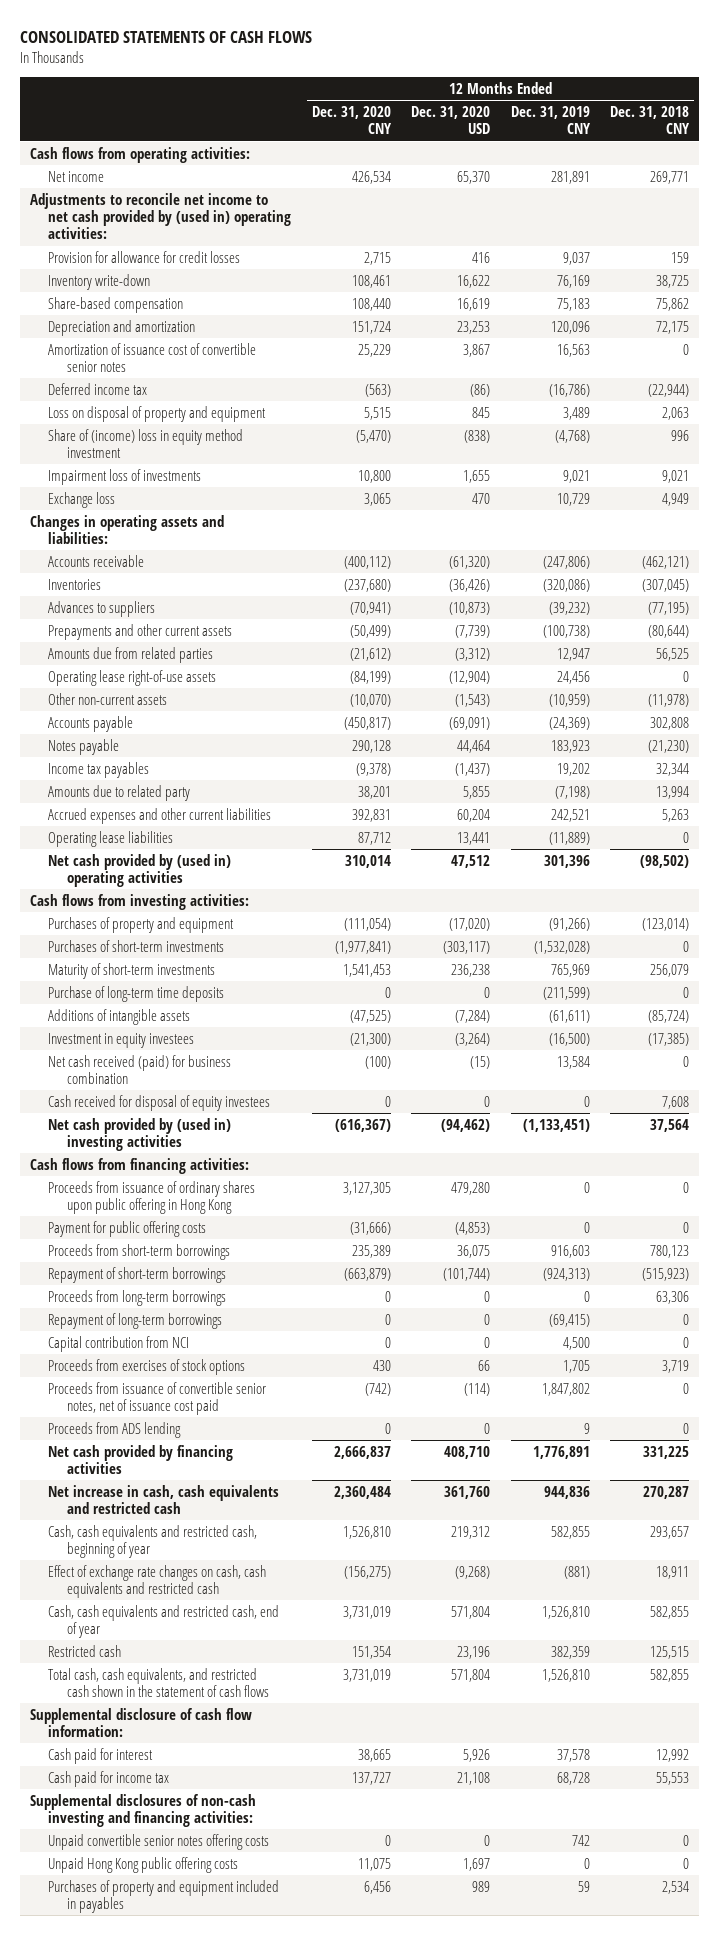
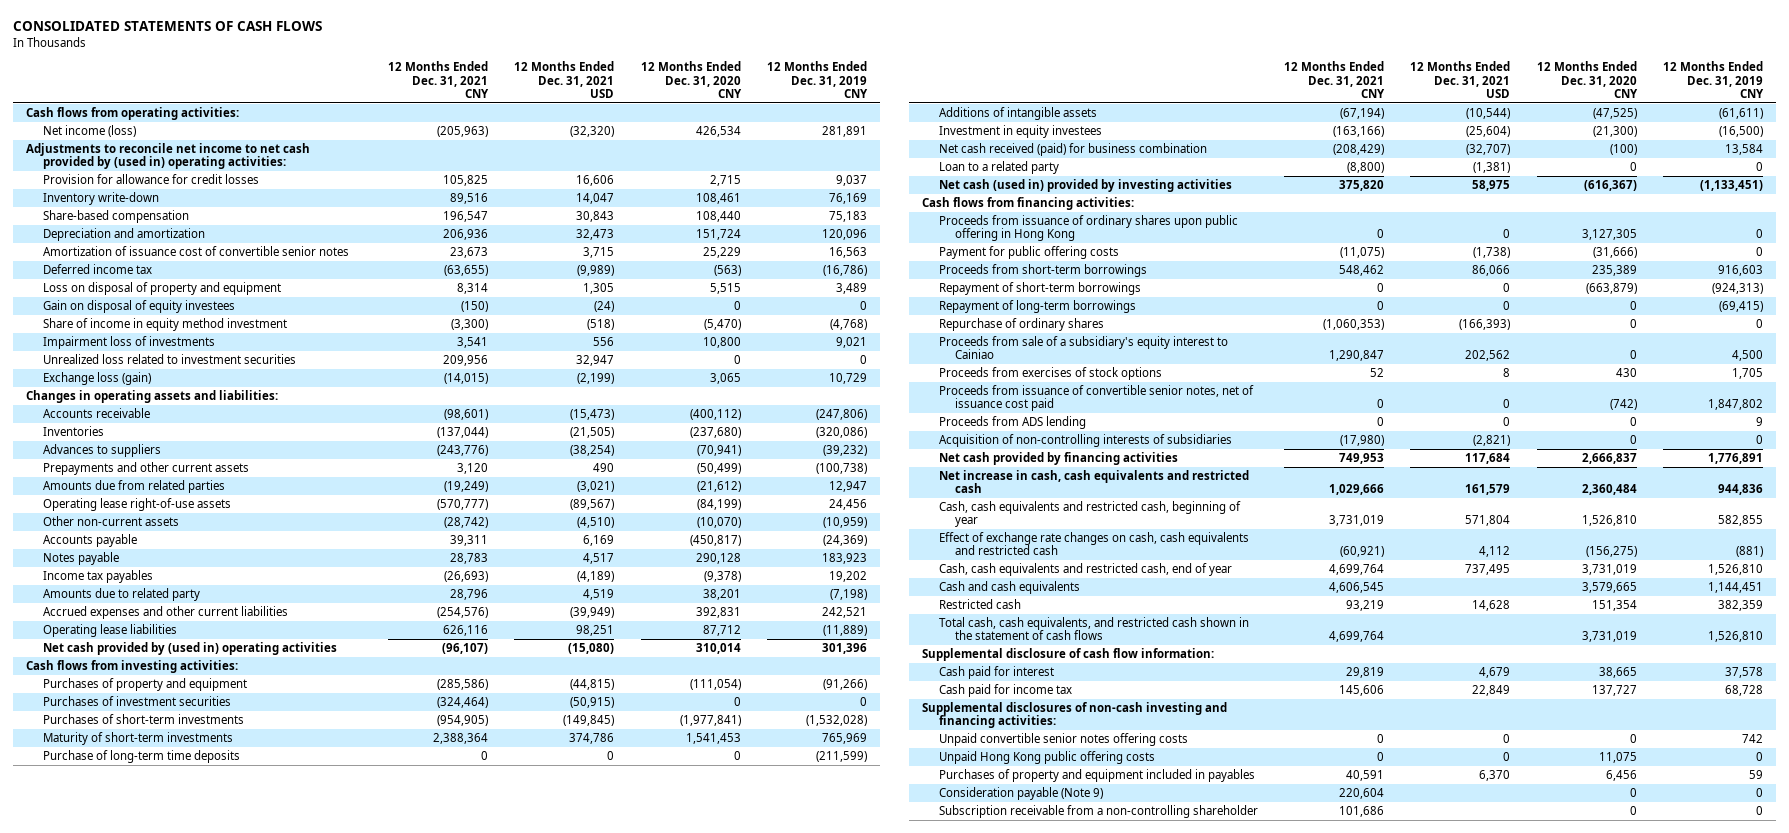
- | 12 Months Ended Dec. 31, 2020 CNY | 12 Months Ended Dec. 31, 2020 USD | 12 Months Ended Dec. 31, 2019 CNY | 12 Months Ended Dec. 31, 2018 CNY
+ | 12 Months Ended Dec. 31, 2021 CNY | 12 Months Ended Dec. 31, 2021 USD | 12 Months Ended Dec. 31, 2020 CNY | 12 Months Ended Dec. 31, 2019 CNY
- Net income | 426,534 | 65,370 | 281,891 | 269,771
+ Net income (loss) | (205,963) | (32,320) | 426,534 | 281,891
- Share of (income) loss in equity method investment | (5,470) | (838) | (4,768) | 996
+ Gain on disposal of equity investees | (150) | (24) | 0 | 0
+ Share of income in equity method investment | (3,300) | (518) | (5,470) | (4,768)
- Exchange loss | 3,065 | 470 | 10,729 | 4,949
+ Unrealized loss related to investment securities | 209,956 | 32,947 | 0 | 0
+ Exchange loss (gain) | (14,015) | (2,199) | 3,065 | 10,729
+ Purchases of investment securities | (324,464) | (50,915) | 0 | 0
- Cash received for disposal of equity investees | 0 | 0 | 0 | 7,608
- Net cash provided by (used in) investing activities | (616,367) | (94,462) | (1,133,451) | 37,564
+ Loan to a related party | (8,800) | (1,381) | 0 | 0
+ Net cash (used in) provided by investing activities | 375,820 | 58,975 | (616,367) | (1,133,451)
- Proceeds from long-term borrowings | 0 | 0 | 0 | 63,306
- Capital contribution from NCI | 0 | 0 | 4,500 | 0
+ Repurchase of ordinary shares | (1,060,353) | (166,393) | 0 | 0
+ Proceeds from sale of a subsidiary's equity interest to Cainiao | 1,290,847 | 202,562 | 0 | 4,500
+ Acquisition of non-controlling interests of subsidiaries | (17,980) | (2,821) | 0 | 0
+ Cash and cash equivalents | 4,606,545 | | 3,579,665 | 1,144,451
+ Consideration payable (Note 9) | 220,604 | | 0 | 0
+ Subscription receivable from a non-controlling shareholder | 101,686 | | 0 | 0

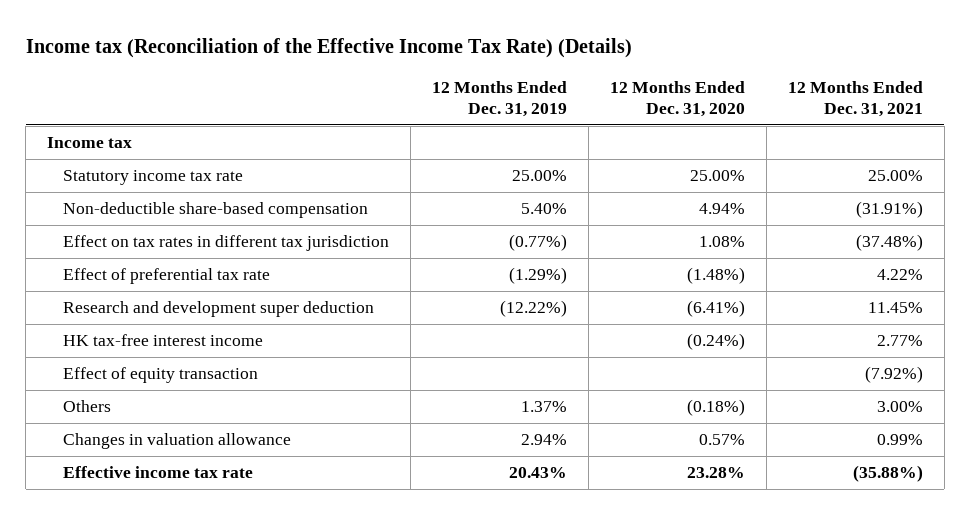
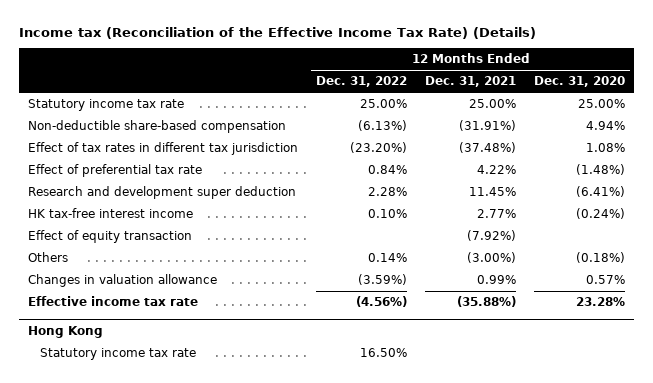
- | 12 Months Ended Dec. 31, 2019 | 12 Months Ended Dec. 31, 2020 | 12 Months Ended Dec. 31, 2021
+ | 12 Months Ended Dec. 31, 2022 | 12 Months Ended Dec. 31, 2021 | 12 Months Ended Dec. 31, 2020
- Income tax
- Effect on tax rates in different tax jurisdiction | (0.77%) | 1.08% | (37.48%)
+ Effect of tax rates in different tax jurisdiction | (23.20%) | (37.48%) | 1.08%
- Others | 1.37% | (0.18%) | 3.00%
+ Others | 0.14% | (3.00%) | (0.18%)
+ Hong Kong
+ Statutory income tax rate | 16.50% | |

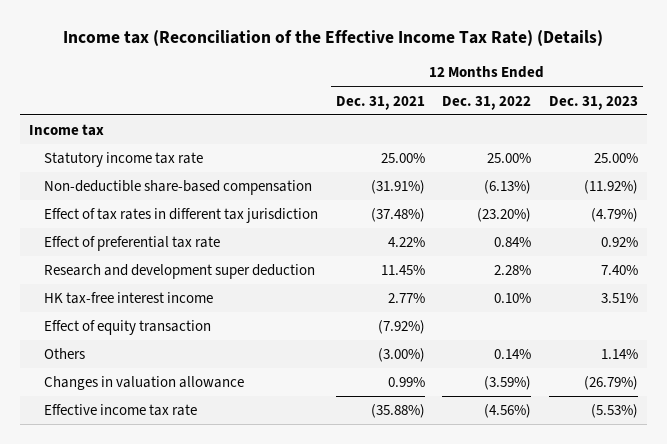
- | 12 Months Ended Dec. 31, 2022 | 12 Months Ended Dec. 31, 2021 | 12 Months Ended Dec. 31, 2020
+ | 12 Months Ended Dec. 31, 2021 | 12 Months Ended Dec. 31, 2022 | 12 Months Ended Dec. 31, 2023
+ Income tax
- Hong Kong
- Statutory income tax rate | 16.50% | |

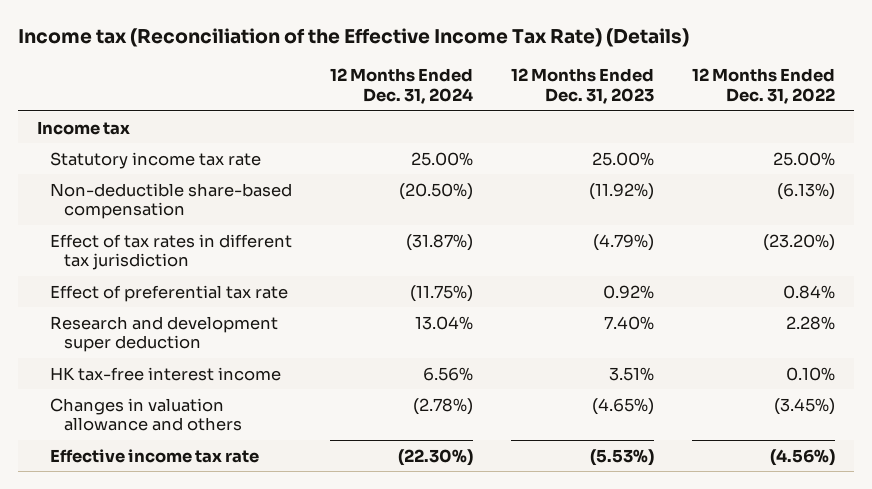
- | 12 Months Ended Dec. 31, 2021 | 12 Months Ended Dec. 31, 2022 | 12 Months Ended Dec. 31, 2023
+ | 12 Months Ended Dec. 31, 2024 | 12 Months Ended Dec. 31, 2023 | 12 Months Ended Dec. 31, 2022
- Effect of equity transaction | (7.92%) | |
- Others | (3.00%) | 0.14% | 1.14%
- Changes in valuation allowance | 0.99% | (3.59%) | (26.79%)
+ Changes in valuation allowance and others | (2.78%) | (4.65%) | (3.45%)

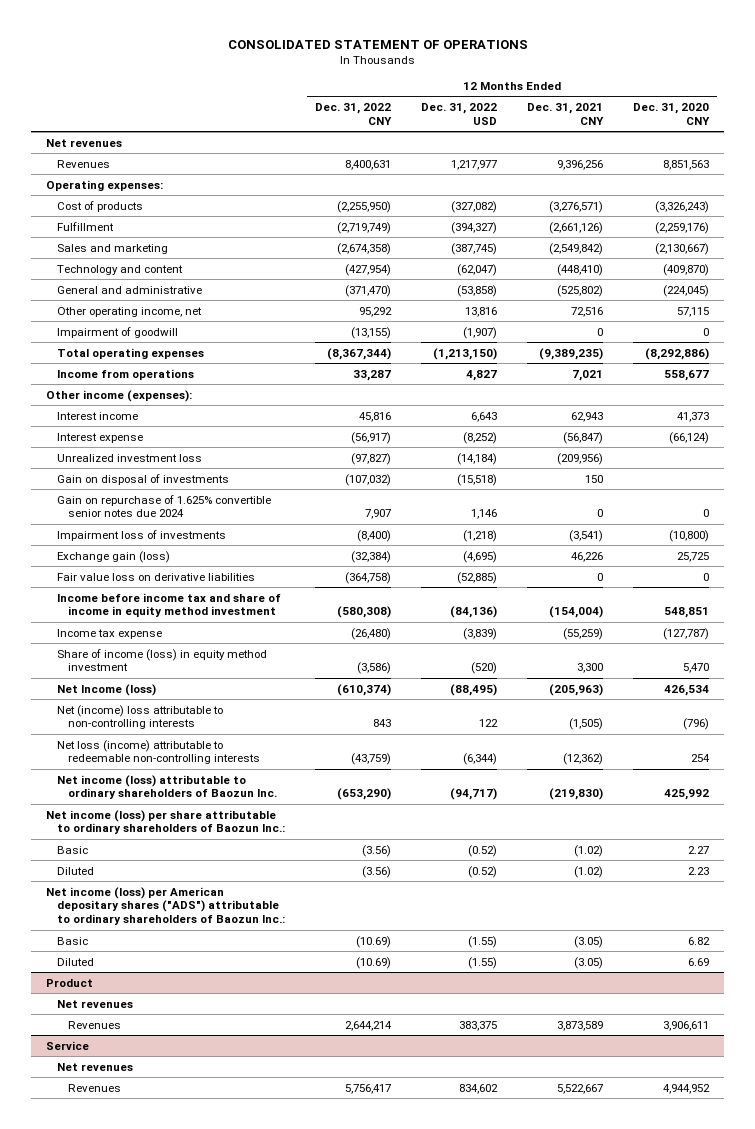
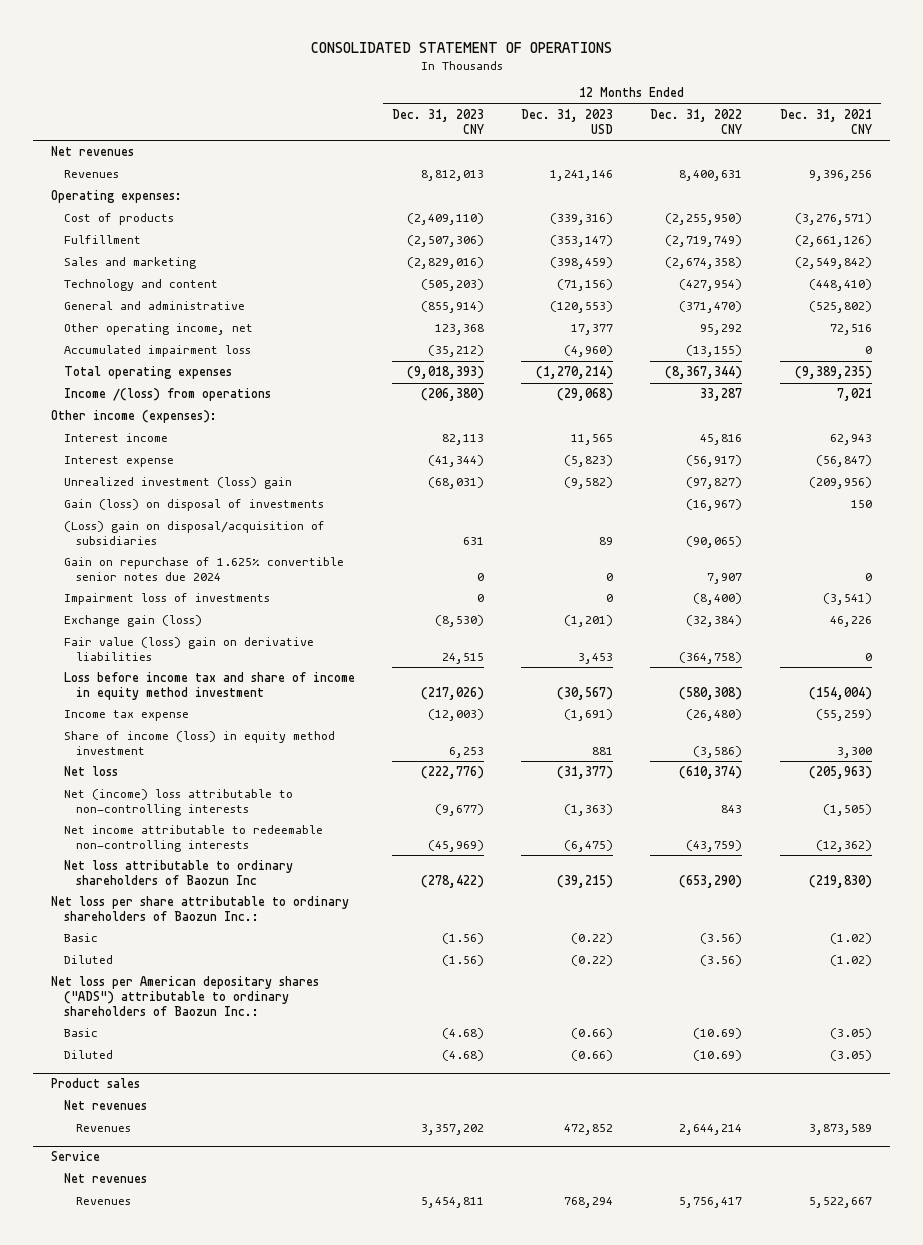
- | 12 Months Ended Dec. 31, 2022 CNY | 12 Months Ended Dec. 31, 2022 USD | 12 Months Ended Dec. 31, 2021 CNY | 12 Months Ended Dec. 31, 2020 CNY
+ | 12 Months Ended Dec. 31, 2023 CNY | 12 Months Ended Dec. 31, 2023 USD | 12 Months Ended Dec. 31, 2022 CNY | 12 Months Ended Dec. 31, 2021 CNY
- Impairment of goodwill | (13,155) | (1,907) | 0 | 0
+ Accumulated impairment loss | (35,212) | (4,960) | (13,155) | 0
- Income from operations | 33,287 | 4,827 | 7,021 | 558,677
+ Income /(loss) from operations | (206,380) | (29,068) | 33,287 | 7,021
- Unrealized investment loss | (97,827) | (14,184) | (209,956) |
- Gain on disposal of investments | (107,032) | (15,518) | 150 |
+ Unrealized investment (loss) gain | (68,031) | (9,582) | (97,827) | (209,956)
+ Gain (loss) on disposal of investments | | | (16,967) | 150
+ (Loss) gain on disposal/acquisition of subsidiaries | 631 | 89 | (90,065) |
- Fair value loss on derivative liabilities | (364,758) | (52,885) | 0 | 0
- Income before income tax and share of income in equity method investment | (580,308) | (84,136) | (154,004) | 548,851
+ Fair value (loss) gain on derivative liabilities | 24,515 | 3,453 | (364,758) | 0
+ Loss before income tax and share of income in equity method investment | (217,026) | (30,567) | (580,308) | (154,004)
- Net Income (loss) | (610,374) | (88,495) | (205,963) | 426,534
+ Net loss | (222,776) | (31,377) | (610,374) | (205,963)
- Net loss (income) attributable to redeemable non-controlling interests | (43,759) | (6,344) | (12,362) | 254
- Net income (loss) attributable to ordinary shareholders of Baozun Inc. | (653,290) | (94,717) | (219,830) | 425,992
- Net income (loss) per share attributable to ordinary shareholders of Baozun Inc.:
+ Net income attributable to redeemable non-controlling interests | (45,969) | (6,475) | (43,759) | (12,362)
+ Net loss attributable to ordinary shareholders of Baozun Inc | (278,422) | (39,215) | (653,290) | (219,830)
+ Net loss per share attributable to ordinary shareholders of Baozun Inc.:
- Net income (loss) per American depositary shares ("ADS") attributable to ordinary shareholders of Baozun Inc.:
+ Net loss per American depositary shares ("ADS") attributable to ordinary shareholders of Baozun Inc.:
- Product
+ Product sales

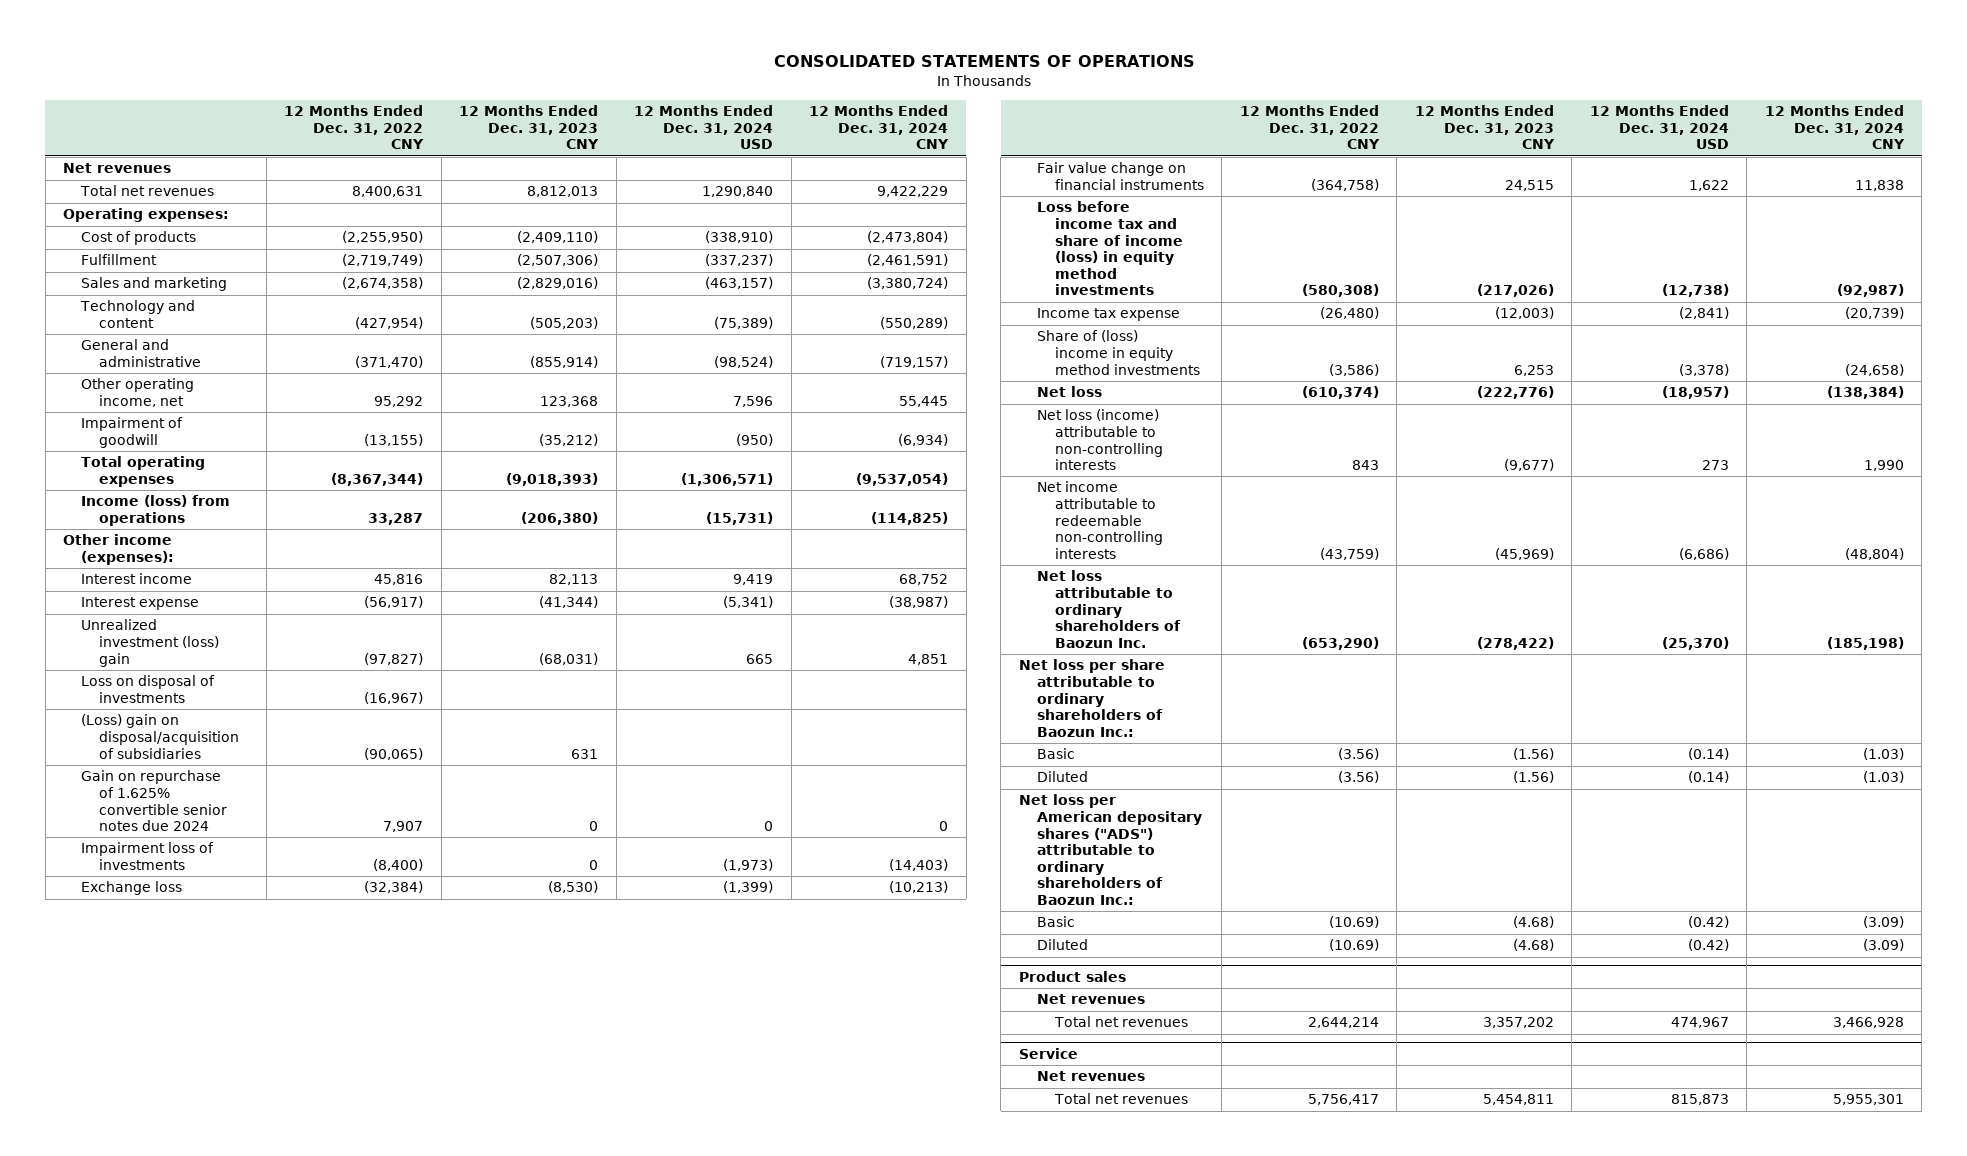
- CONSOLIDATED STATEMENT OF OPERATIONS
+ CONSOLIDATED STATEMENTS OF OPERATIONS
- | 12 Months Ended Dec. 31, 2023 CNY | 12 Months Ended Dec. 31, 2023 USD | 12 Months Ended Dec. 31, 2022 CNY | 12 Months Ended Dec. 31, 2021 CNY
+ | 12 Months Ended Dec. 31, 2022 CNY | 12 Months Ended Dec. 31, 2023 CNY | 12 Months Ended Dec. 31, 2024 USD | 12 Months Ended Dec. 31, 2024 CNY
- Revenues | 8,812,013 | 1,241,146 | 8,400,631 | 9,396,256
+ Total net revenues | 8,400,631 | 8,812,013 | 1,290,840 | 9,422,229
- Accumulated impairment loss | (35,212) | (4,960) | (13,155) | 0
+ Impairment of goodwill | (13,155) | (35,212) | (950) | (6,934)
- Income /(loss) from operations | (206,380) | (29,068) | 33,287 | 7,021
+ Income (loss) from operations | 33,287 | (206,380) | (15,731) | (114,825)
- Gain (loss) on disposal of investments | | | (16,967) | 150
+ Loss on disposal of investments | (16,967) | | |
- Exchange gain (loss) | (8,530) | (1,201) | (32,384) | 46,226
- Fair value (loss) gain on derivative liabilities | 24,515 | 3,453 | (364,758) | 0
- Loss before income tax and share of income in equity method investment | (217,026) | (30,567) | (580,308) | (154,004)
+ Exchange loss | (32,384) | (8,530) | (1,399) | (10,213)
+ Fair value change on financial instruments | (364,758) | 24,515 | 1,622 | 11,838
+ Loss before income tax and share of income (loss) in equity method investments | (580,308) | (217,026) | (12,738) | (92,987)
- Share of income (loss) in equity method investment | 6,253 | 881 | (3,586) | 3,300
+ Share of (loss) income in equity method investments | (3,586) | 6,253 | (3,378) | (24,658)
- Net (income) loss attributable to non-controlling interests | (9,677) | (1,363) | 843 | (1,505)
+ Net loss (income) attributable to non-controlling interests | 843 | (9,677) | 273 | 1,990
- Net loss attributable to ordinary shareholders of Baozun Inc | (278,422) | (39,215) | (653,290) | (219,830)
+ Net loss attributable to ordinary shareholders of Baozun Inc. | (653,290) | (278,422) | (25,370) | (185,198)
@ Product sales
- Revenues | 3,357,202 | 472,852 | 2,644,214 | 3,873,589
+ Total net revenues | 2,644,214 | 3,357,202 | 474,967 | 3,466,928
@ Service
- Revenues | 5,454,811 | 768,294 | 5,756,417 | 5,522,667
+ Total net revenues | 5,756,417 | 5,454,811 | 815,873 | 5,955,301

